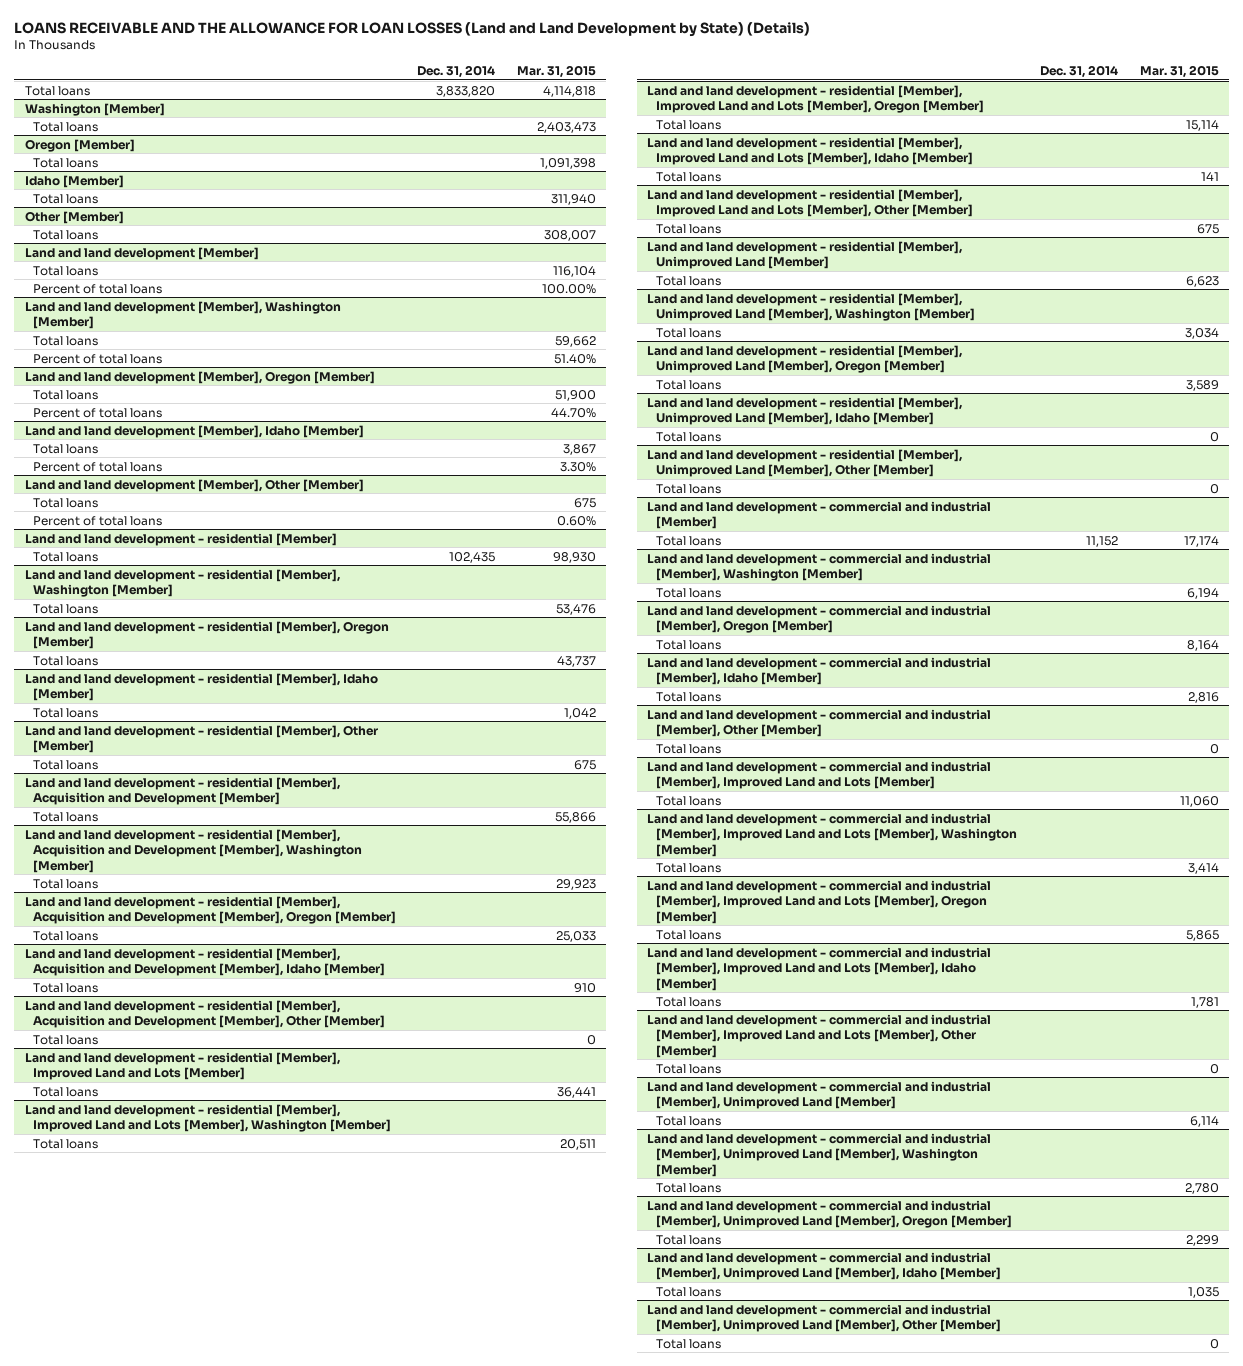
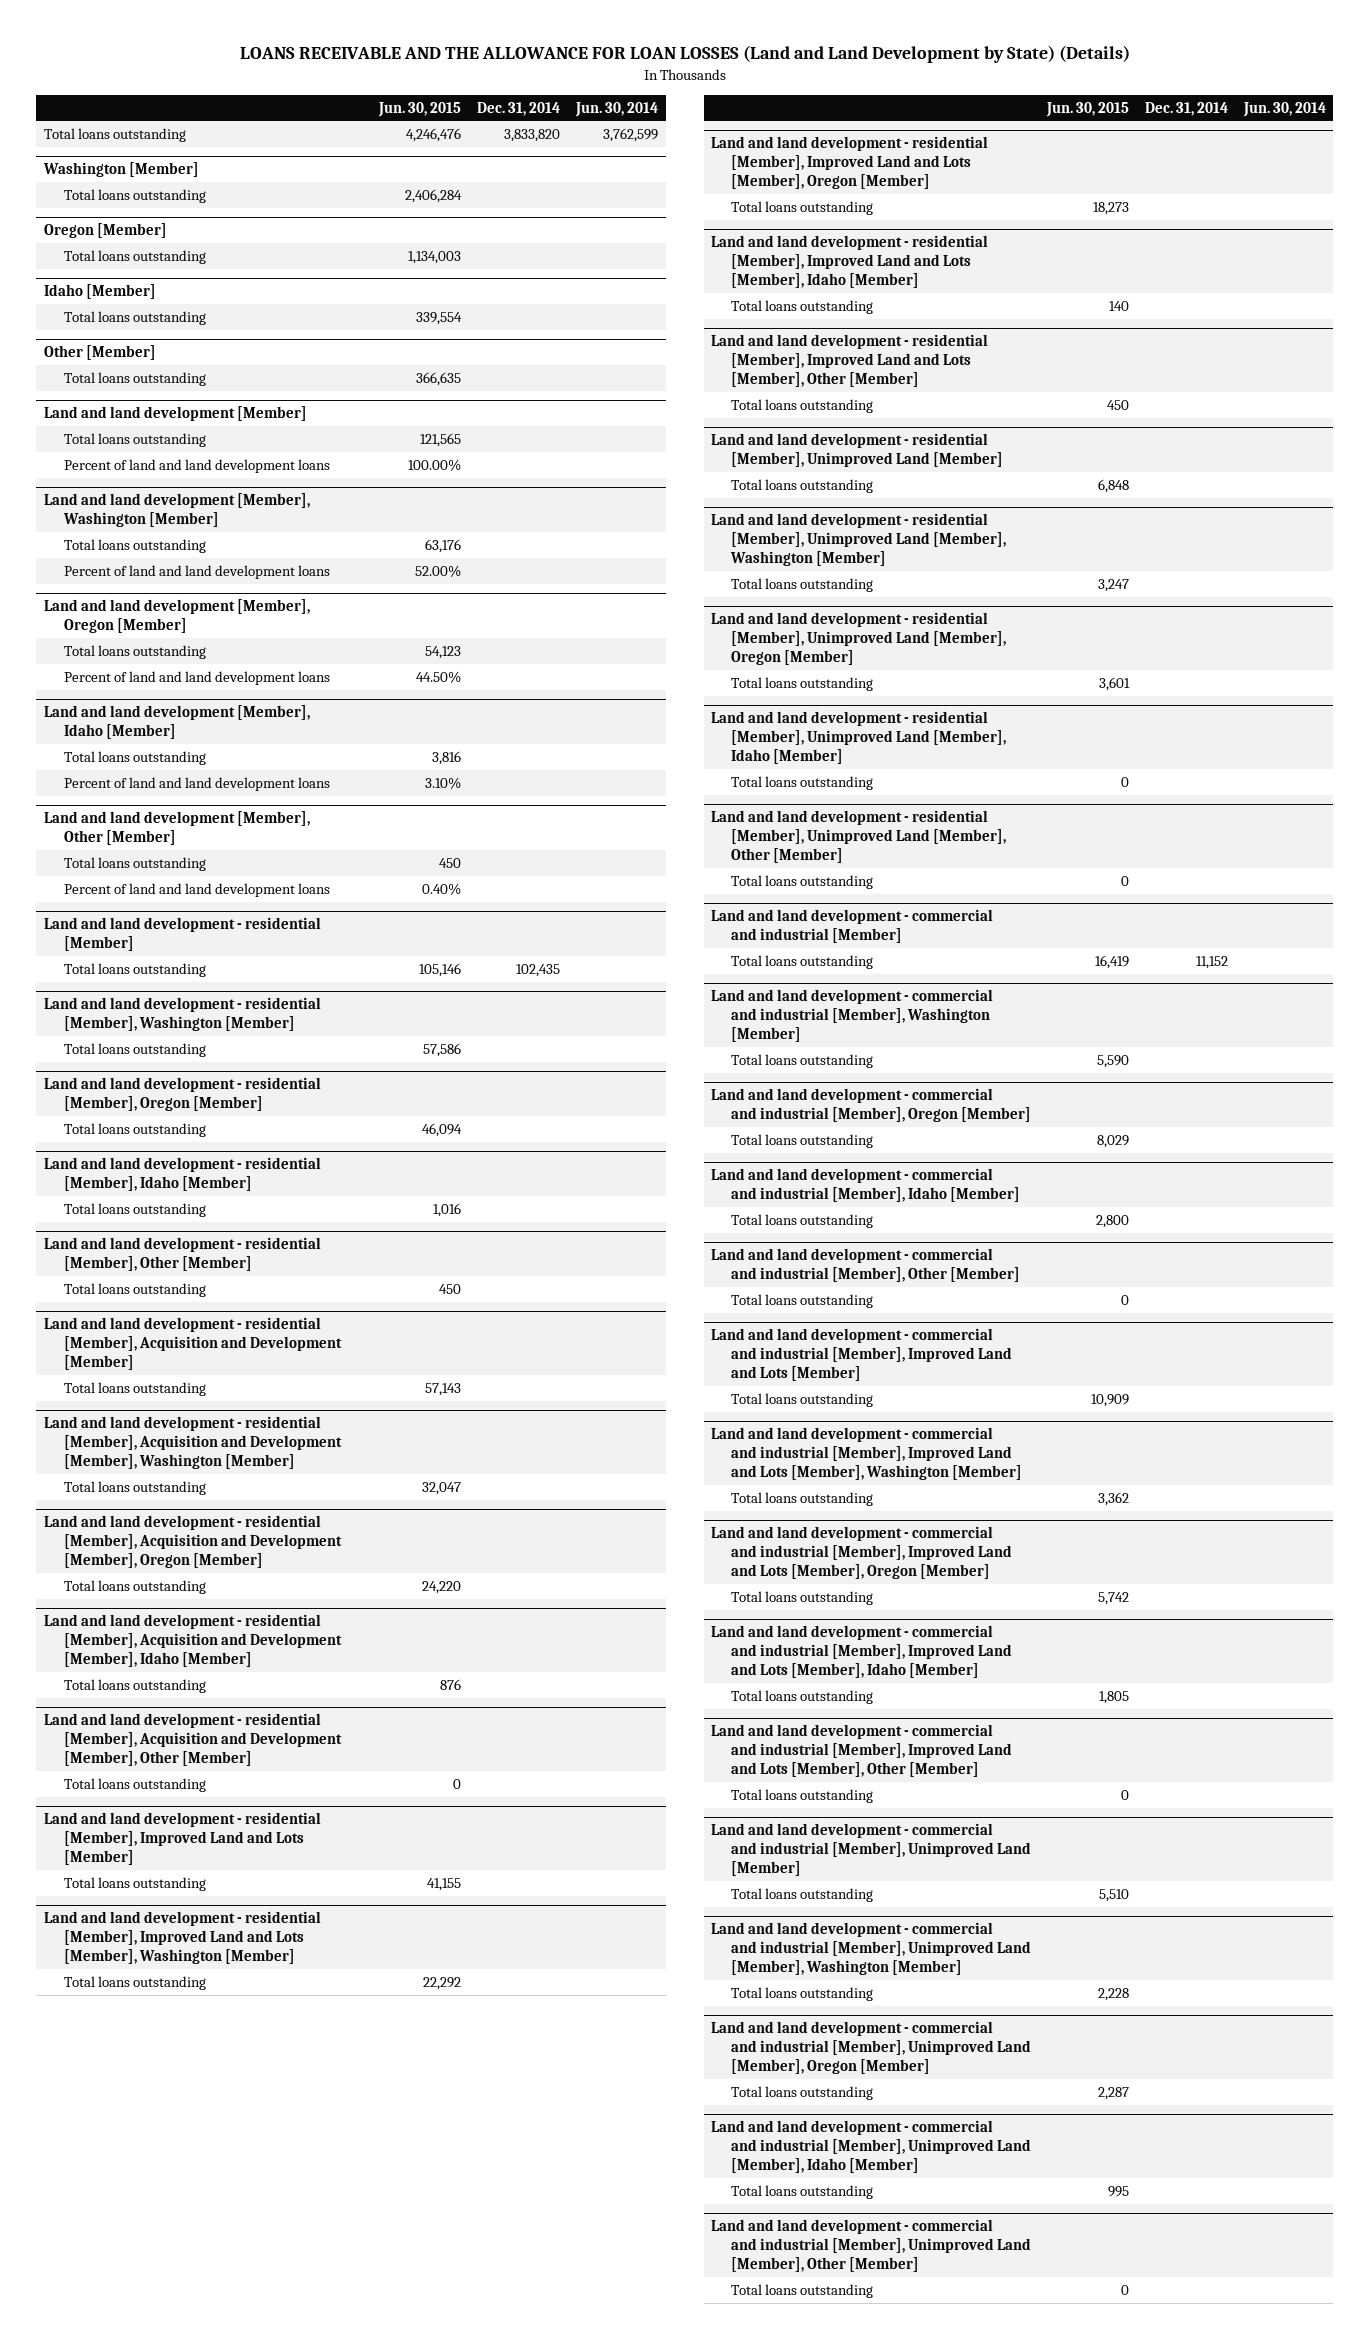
- | Dec. 31, 2014 | Mar. 31, 2015
+ | Jun. 30, 2015 | Dec. 31, 2014 | Jun. 30, 2014
- Total loans | 3,833,820 | 4,114,818
+ Total loans outstanding | 4,246,476 | 3,833,820 | 3,762,599
@ Washington [Member]
- Total loans | | 2,403,473
+ Total loans outstanding | 2,406,284 | |
@ Oregon [Member]
- Total loans | | 1,091,398
+ Total loans outstanding | 1,134,003 | |
@ Idaho [Member]
- Total loans | | 311,940
+ Total loans outstanding | 339,554 | |
@ Other [Member]
- Total loans | | 308,007
+ Total loans outstanding | 366,635 | |
@ Land and land development [Member]
- Total loans | | 116,104
- Percent of total loans | | 100.00%
+ Total loans outstanding | 121,565 | |
+ Percent of land and land development loans | 100.00% | |
@ Land and land development [Member], Washington [Member]
- Total loans | | 59,662
- Percent of total loans | | 51.40%
+ Total loans outstanding | 63,176 | |
+ Percent of land and land development loans | 52.00% | |
@ Land and land development [Member], Oregon [Member]
- Total loans | | 51,900
- Percent of total loans | | 44.70%
+ Total loans outstanding | 54,123 | |
+ Percent of land and land development loans | 44.50% | |
@ Land and land development [Member], Idaho [Member]
- Total loans | | 3,867
- Percent of total loans | | 3.30%
+ Total loans outstanding | 3,816 | |
+ Percent of land and land development loans | 3.10% | |
@ Land and land development [Member], Other [Member]
- Total loans | | 675
- Percent of total loans | | 0.60%
+ Total loans outstanding | 450 | |
+ Percent of land and land development loans | 0.40% | |
@ Land and land development - residential [Member]
- Total loans | 102,435 | 98,930
+ Total loans outstanding | 105,146 | 102,435 |
@ Land and land development - residential [Member], Washington [Member]
- Total loans | | 53,476
+ Total loans outstanding | 57,586 | |
@ Land and land development - residential [Member], Oregon [Member]
- Total loans | | 43,737
+ Total loans outstanding | 46,094 | |
@ Land and land development - residential [Member], Idaho [Member]
- Total loans | | 1,042
+ Total loans outstanding | 1,016 | |
@ Land and land development - residential [Member], Other [Member]
- Total loans | | 675
+ Total loans outstanding | 450 | |
@ Land and land development - residential [Member], Acquisition and Development [Member]
- Total loans | | 55,866
+ Total loans outstanding | 57,143 | |
@ Land and land development - residential [Member], Acquisition and Development [Member], Washington [Member]
- Total loans | | 29,923
+ Total loans outstanding | 32,047 | |
@ Land and land development - residential [Member], Acquisition and Development [Member], Oregon [Member]
- Total loans | | 25,033
+ Total loans outstanding | 24,220 | |
@ Land and land development - residential [Member], Acquisition and Development [Member], Idaho [Member]
- Total loans | | 910
+ Total loans outstanding | 876 | |
@ Land and land development - residential [Member], Acquisition and Development [Member], Other [Member]
- Total loans | | 0
+ Total loans outstanding | 0 | |
@ Land and land development - residential [Member], Improved Land and Lots [Member]
- Total loans | | 36,441
+ Total loans outstanding | 41,155 | |
@ Land and land development - residential [Member], Improved Land and Lots [Member], Washington [Member]
- Total loans | | 20,511
+ Total loans outstanding | 22,292 | |
@ Land and land development - residential [Member], Improved Land and Lots [Member], Oregon [Member]
- Total loans | | 15,114
+ Total loans outstanding | 18,273 | |
@ Land and land development - residential [Member], Improved Land and Lots [Member], Idaho [Member]
- Total loans | | 141
+ Total loans outstanding | 140 | |
@ Land and land development - residential [Member], Improved Land and Lots [Member], Other [Member]
- Total loans | | 675
+ Total loans outstanding | 450 | |
@ Land and land development - residential [Member], Unimproved Land [Member]
- Total loans | | 6,623
+ Total loans outstanding | 6,848 | |
@ Land and land development - residential [Member], Unimproved Land [Member], Washington [Member]
- Total loans | | 3,034
+ Total loans outstanding | 3,247 | |
@ Land and land development - residential [Member], Unimproved Land [Member], Oregon [Member]
- Total loans | | 3,589
+ Total loans outstanding | 3,601 | |
@ Land and land development - residential [Member], Unimproved Land [Member], Idaho [Member]
- Total loans | | 0
+ Total loans outstanding | 0 | |
@ Land and land development - residential [Member], Unimproved Land [Member], Other [Member]
- Total loans | | 0
+ Total loans outstanding | 0 | |
@ Land and land development - commercial and industrial [Member]
- Total loans | 11,152 | 17,174
+ Total loans outstanding | 16,419 | 11,152 |
@ Land and land development - commercial and industrial [Member], Washington [Member]
- Total loans | | 6,194
+ Total loans outstanding | 5,590 | |
@ Land and land development - commercial and industrial [Member], Oregon [Member]
- Total loans | | 8,164
+ Total loans outstanding | 8,029 | |
@ Land and land development - commercial and industrial [Member], Idaho [Member]
- Total loans | | 2,816
+ Total loans outstanding | 2,800 | |
@ Land and land development - commercial and industrial [Member], Other [Member]
- Total loans | | 0
+ Total loans outstanding | 0 | |
@ Land and land development - commercial and industrial [Member], Improved Land and Lots [Member]
- Total loans | | 11,060
+ Total loans outstanding | 10,909 | |
@ Land and land development - commercial and industrial [Member], Improved Land and Lots [Member], Washington [Member]
- Total loans | | 3,414
+ Total loans outstanding | 3,362 | |
@ Land and land development - commercial and industrial [Member], Improved Land and Lots [Member], Oregon [Member]
- Total loans | | 5,865
+ Total loans outstanding | 5,742 | |
@ Land and land development - commercial and industrial [Member], Improved Land and Lots [Member], Idaho [Member]
- Total loans | | 1,781
+ Total loans outstanding | 1,805 | |
@ Land and land development - commercial and industrial [Member], Improved Land and Lots [Member], Other [Member]
- Total loans | | 0
+ Total loans outstanding | 0 | |
@ Land and land development - commercial and industrial [Member], Unimproved Land [Member]
- Total loans | | 6,114
+ Total loans outstanding | 5,510 | |
@ Land and land development - commercial and industrial [Member], Unimproved Land [Member], Washington [Member]
- Total loans | | 2,780
+ Total loans outstanding | 2,228 | |
@ Land and land development - commercial and industrial [Member], Unimproved Land [Member], Oregon [Member]
- Total loans | | 2,299
+ Total loans outstanding | 2,287 | |
@ Land and land development - commercial and industrial [Member], Unimproved Land [Member], Idaho [Member]
- Total loans | | 1,035
+ Total loans outstanding | 995 | |
@ Land and land development - commercial and industrial [Member], Unimproved Land [Member], Other [Member]
- Total loans | | 0
+ Total loans outstanding | 0 | |

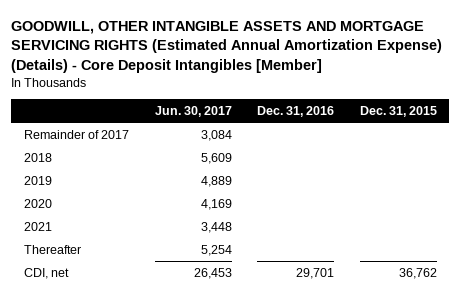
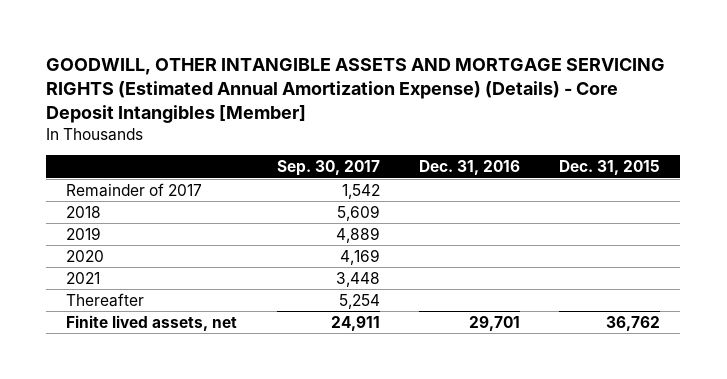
- | Jun. 30, 2017 | Dec. 31, 2016 | Dec. 31, 2015
+ | Sep. 30, 2017 | Dec. 31, 2016 | Dec. 31, 2015
- CDI, net | 26,453 | 29,701 | 36,762
+ Finite lived assets, net | 24,911 | 29,701 | 36,762

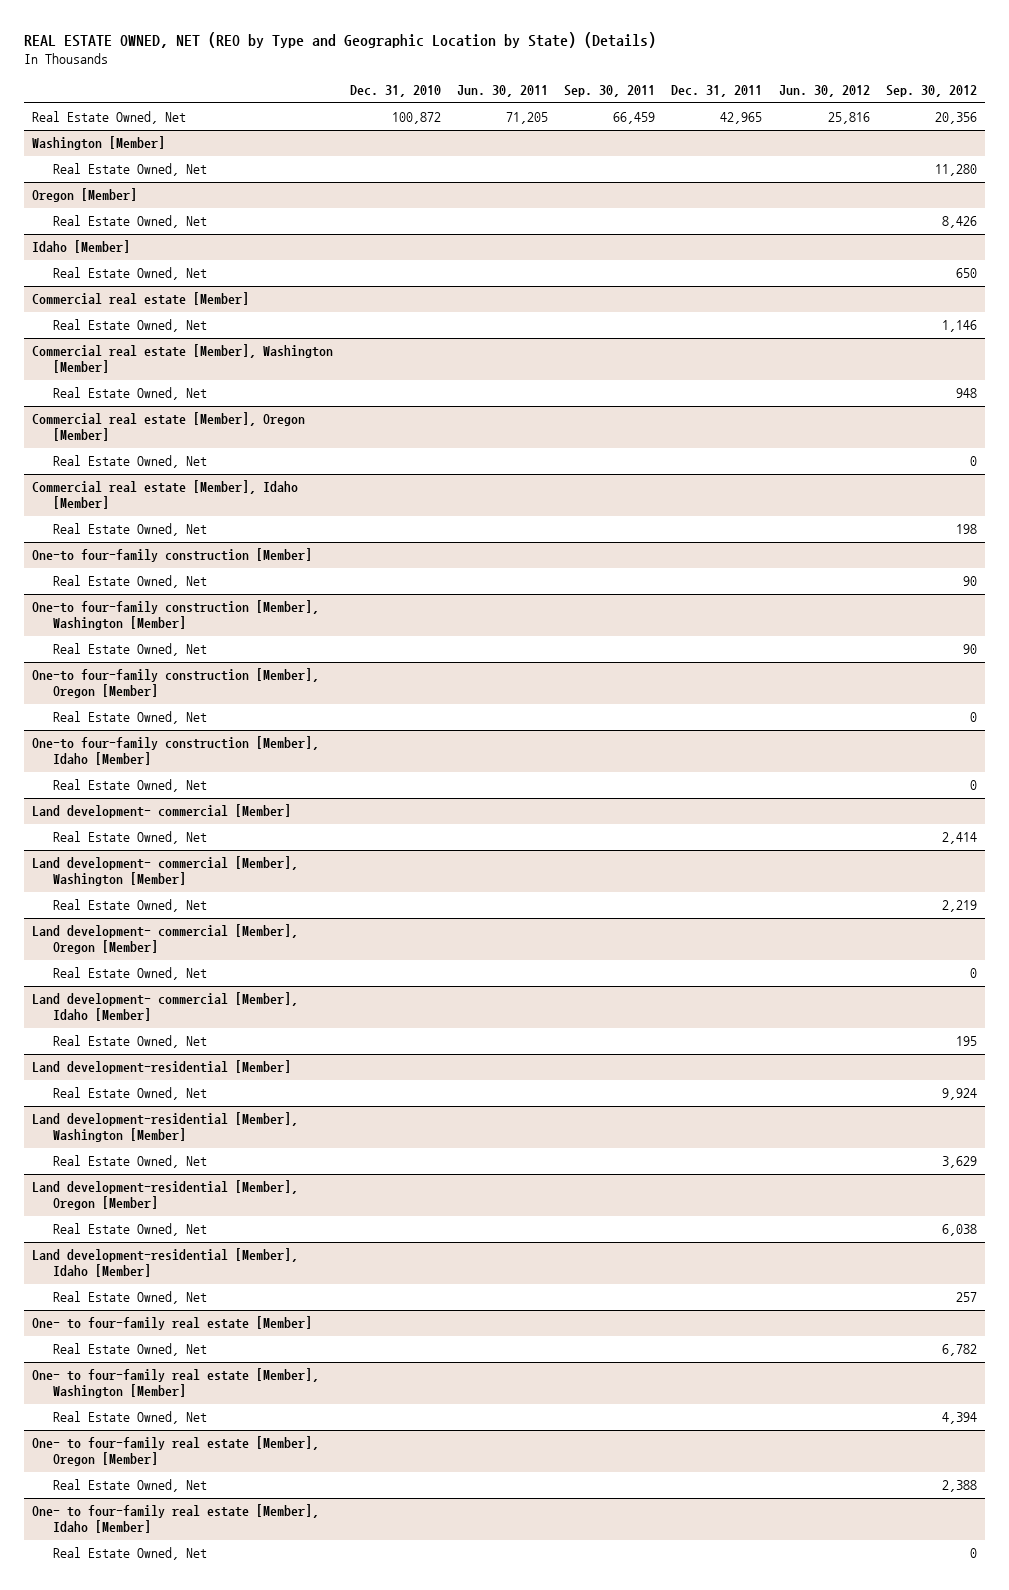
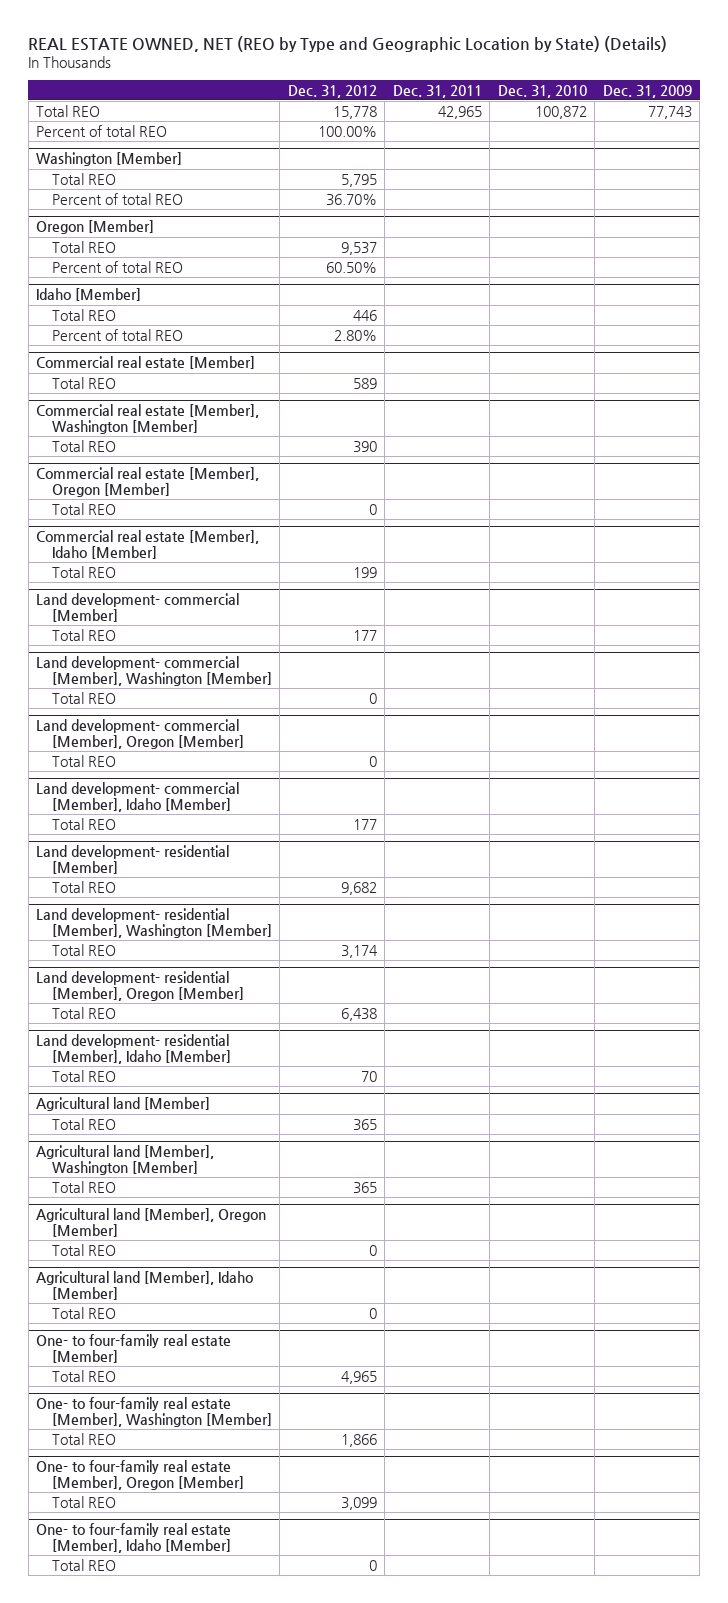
- | Dec. 31, 2010 | Jun. 30, 2011 | Sep. 30, 2011 | Dec. 31, 2011 | Jun. 30, 2012 | Sep. 30, 2012
+ | Dec. 31, 2012 | Dec. 31, 2011 | Dec. 31, 2010 | Dec. 31, 2009
- Real Estate Owned, Net | 100,872 | 71,205 | 66,459 | 42,965 | 25,816 | 20,356
+ Total REO | 15,778 | 42,965 | 100,872 | 77,743
+ Percent of total REO | 100.00% | | |
@ Washington [Member]
- Real Estate Owned, Net | | | | | | 11,280
+ Total REO | 5,795 | | |
+ Percent of total REO | 36.70% | | |
@ Oregon [Member]
- Real Estate Owned, Net | | | | | | 8,426
+ Total REO | 9,537 | | |
+ Percent of total REO | 60.50% | | |
@ Idaho [Member]
- Real Estate Owned, Net | | | | | | 650
+ Total REO | 446 | | |
+ Percent of total REO | 2.80% | | |
@ Commercial real estate [Member]
- Real Estate Owned, Net | | | | | | 1,146
+ Total REO | 589 | | |
@ Commercial real estate [Member], Washington [Member]
- Real Estate Owned, Net | | | | | | 948
+ Total REO | 390 | | |
@ Commercial real estate [Member], Oregon [Member]
- Real Estate Owned, Net | | | | | | 0
+ Total REO | 0 | | |
@ Commercial real estate [Member], Idaho [Member]
- Real Estate Owned, Net | | | | | | 198
- One-to four-family construction [Member]
- Real Estate Owned, Net | | | | | | 90
- One-to four-family construction [Member], Washington [Member]
- Real Estate Owned, Net | | | | | | 90
- One-to four-family construction [Member], Oregon [Member]
- Real Estate Owned, Net | | | | | | 0
- One-to four-family construction [Member], Idaho [Member]
- Real Estate Owned, Net | | | | | | 0
@ Commercial real estate [Member], Idaho [Member]
+ Total REO | 199 | | |
@ Land development- commercial [Member]
- Real Estate Owned, Net | | | | | | 2,414
+ Total REO | 177 | | |
@ Land development- commercial [Member], Washington [Member]
- Real Estate Owned, Net | | | | | | 2,219
+ Total REO | 0 | | |
@ Land development- commercial [Member], Oregon [Member]
- Real Estate Owned, Net | | | | | | 0
+ Total REO | 0 | | |
@ Land development- commercial [Member], Idaho [Member]
- Real Estate Owned, Net | | | | | | 195
- Land development-residential [Member]
- Real Estate Owned, Net | | | | | | 9,924
- Land development-residential [Member], Washington [Member]
- Real Estate Owned, Net | | | | | | 3,629
- Land development-residential [Member], Oregon [Member]
- Real Estate Owned, Net | | | | | | 6,038
- Land development-residential [Member], Idaho [Member]
- Real Estate Owned, Net | | | | | | 257
@ Land development- commercial [Member], Idaho [Member]
+ Total REO | 177 | | |
+ Land development- residential [Member]
+ Total REO | 9,682 | | |
+ Land development- residential [Member], Washington [Member]
+ Total REO | 3,174 | | |
+ Land development- residential [Member], Oregon [Member]
+ Total REO | 6,438 | | |
+ Land development- residential [Member], Idaho [Member]
+ Total REO | 70 | | |
+ Agricultural land [Member]
+ Total REO | 365 | | |
+ Agricultural land [Member], Washington [Member]
+ Total REO | 365 | | |
+ Agricultural land [Member], Oregon [Member]
+ Total REO | 0 | | |
+ Agricultural land [Member], Idaho [Member]
+ Total REO | 0 | | |
@ One- to four-family real estate [Member]
- Real Estate Owned, Net | | | | | | 6,782
+ Total REO | 4,965 | | |
@ One- to four-family real estate [Member], Washington [Member]
- Real Estate Owned, Net | | | | | | 4,394
+ Total REO | 1,866 | | |
@ One- to four-family real estate [Member], Oregon [Member]
- Real Estate Owned, Net | | | | | | 2,388
+ Total REO | 3,099 | | |
@ One- to four-family real estate [Member], Idaho [Member]
- Real Estate Owned, Net | | | | | | 0
+ Total REO | 0 | | |

